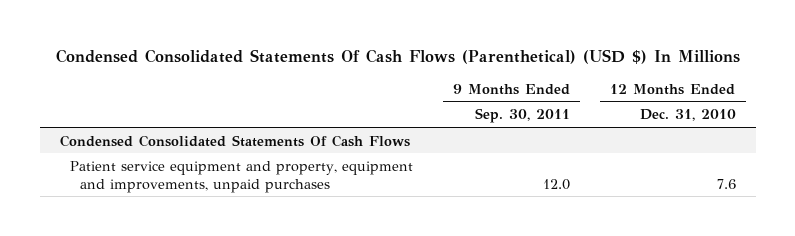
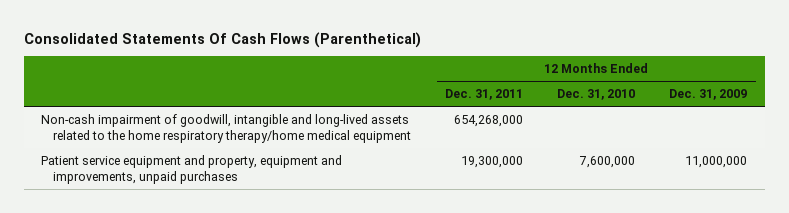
- Condensed Consolidated Statements Of Cash Flows (Parenthetical) (USD $) In Millions
+ Consolidated Statements Of Cash Flows (Parenthetical)
- | 9 Months Ended Sep. 30, 2011 | 12 Months Ended Dec. 31, 2010
+ | 12 Months Ended Dec. 31, 2011 | 12 Months Ended Dec. 31, 2010 | 12 Months Ended Dec. 31, 2009
- Condensed Consolidated Statements Of Cash Flows
- Patient service equipment and property, equipment and improvements, unpaid purchases | 12.0 | 7.6
+ Non-cash impairment of goodwill, intangible and long-lived assets related to the home respiratory therapy/home medical equipment | 654,268,000 | |
+ Patient service equipment and property, equipment and improvements, unpaid purchases | 19,300,000 | 7,600,000 | 11,000,000

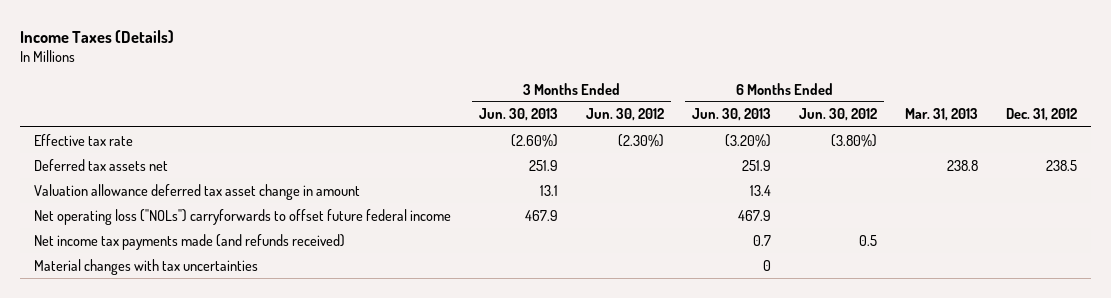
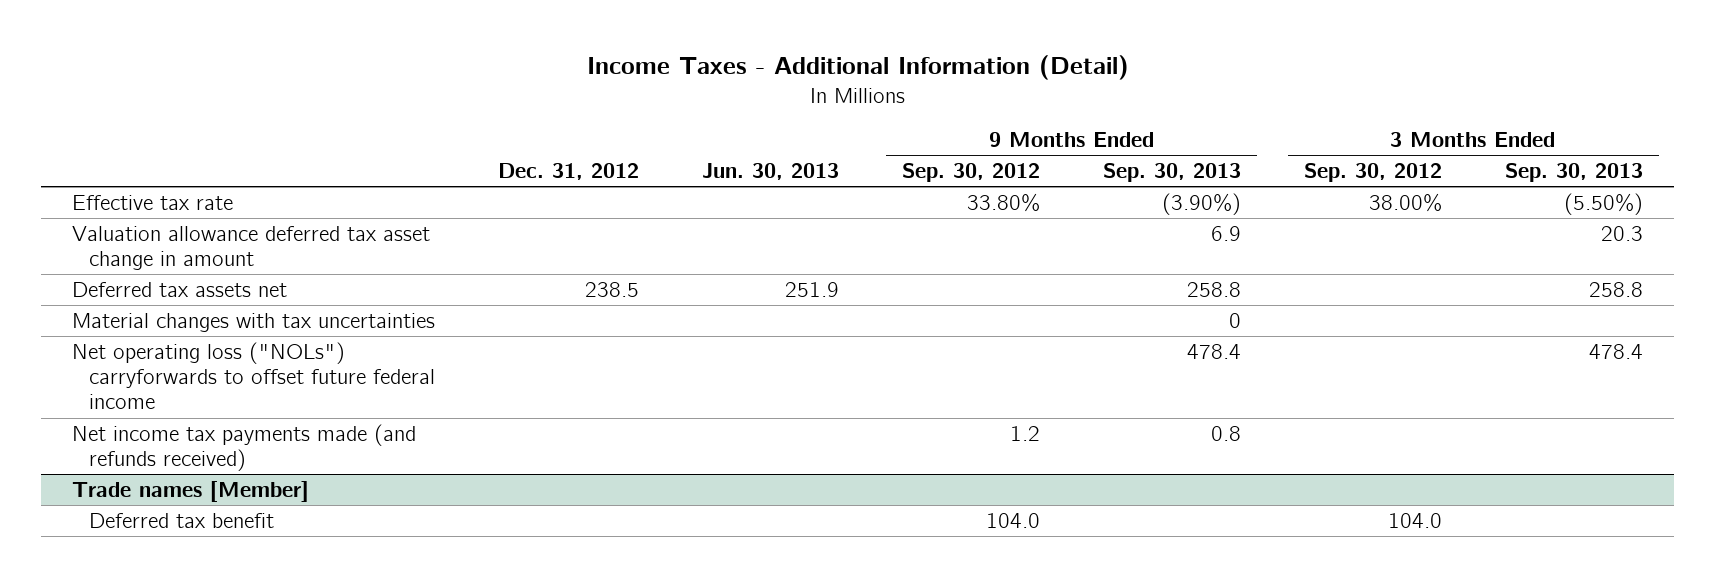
- Income Taxes (Details)
+ Income Taxes - Additional Information (Detail)
- | 3 Months Ended Jun. 30, 2013 | 3 Months Ended Jun. 30, 2012 | 6 Months Ended Jun. 30, 2013 | 6 Months Ended Jun. 30, 2012 | Mar. 31, 2013 | Dec. 31, 2012
+ | Dec. 31, 2012 | Jun. 30, 2013 | 9 Months Ended Sep. 30, 2012 | 9 Months Ended Sep. 30, 2013 | 3 Months Ended Sep. 30, 2012 | 3 Months Ended Sep. 30, 2013
moved down: Deferred tax assets net | 238.5 | 251.9 | | 258.8 | | 258.8
moved up: Material changes with tax uncertainties | | | | 0 | |
+ Trade names [Member]
+ Deferred tax benefit | | | 104.0 | | 104.0 |

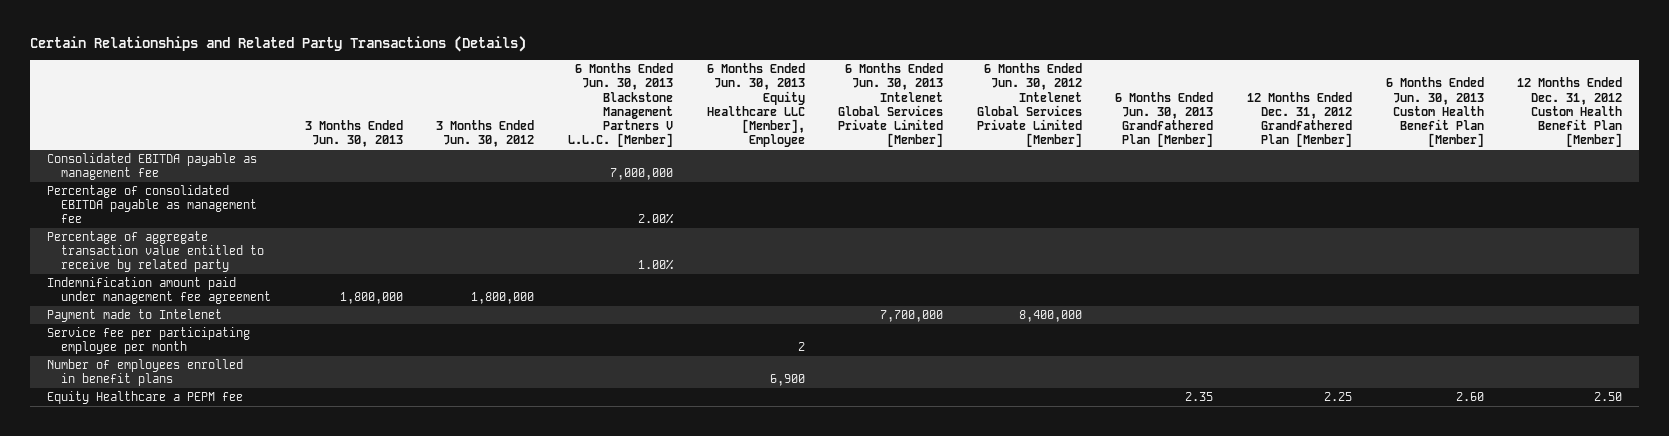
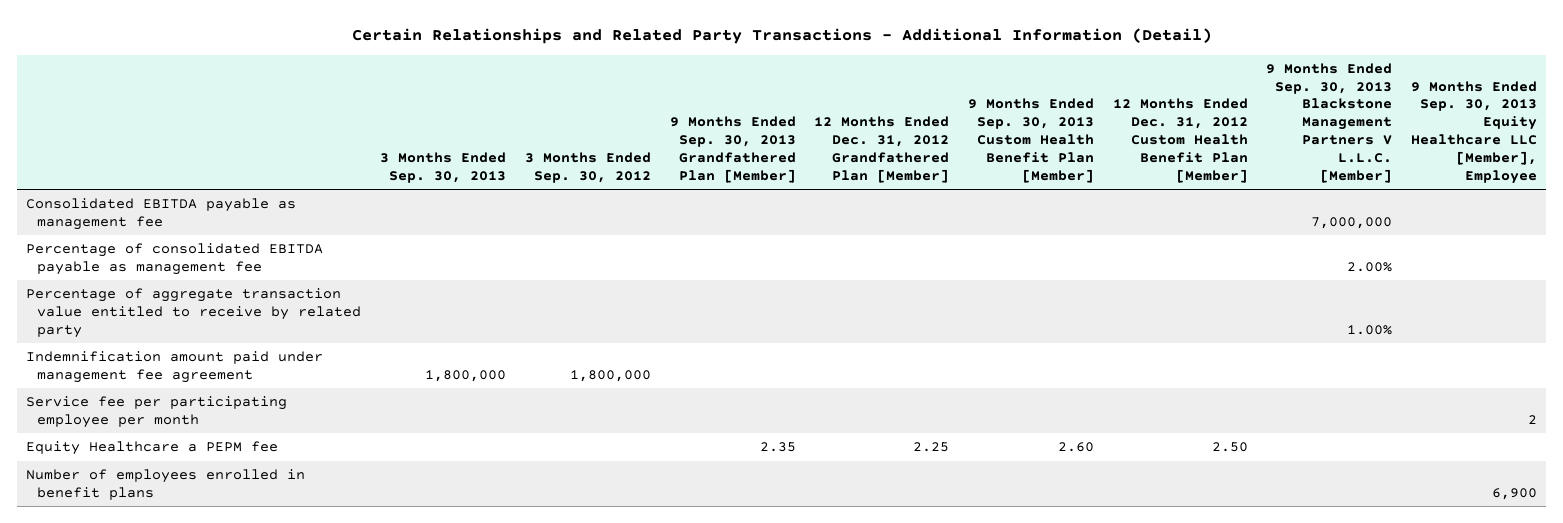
- Certain Relationships and Related Party Transactions (Details)
+ Certain Relationships and Related Party Transactions - Additional Information (Detail)
- | 3 Months Ended Jun. 30, 2013 | 3 Months Ended Jun. 30, 2012 | 6 Months Ended Jun. 30, 2013 Blackstone Management Partners V L.L.C. [Member] | 6 Months Ended Jun. 30, 2013 Equity Healthcare LLC [Member], Employee | 6 Months Ended Jun. 30, 2013 Intelenet Global Services Private Limited [Member] | 6 Months Ended Jun. 30, 2012 Intelenet Global Services Private Limited [Member] | 6 Months Ended Jun. 30, 2013 Grandfathered Plan [Member] | 12 Months Ended Dec. 31, 2012 Grandfathered Plan [Member] | 6 Months Ended Jun. 30, 2013 Custom Health Benefit Plan [Member] | 12 Months Ended Dec. 31, 2012 Custom Health Benefit Plan [Member]
+ | 3 Months Ended Sep. 30, 2013 | 3 Months Ended Sep. 30, 2012 | 9 Months Ended Sep. 30, 2013 Grandfathered Plan [Member] | 12 Months Ended Dec. 31, 2012 Grandfathered Plan [Member] | 9 Months Ended Sep. 30, 2013 Custom Health Benefit Plan [Member] | 12 Months Ended Dec. 31, 2012 Custom Health Benefit Plan [Member] | 9 Months Ended Sep. 30, 2013 Blackstone Management Partners V L.L.C. [Member] | 9 Months Ended Sep. 30, 2013 Equity Healthcare LLC [Member], Employee
- Payment made to Intelenet | | | | | 7,700,000 | 8,400,000 | | | |
moved down: Number of employees enrolled in benefit plans | | | | | | | | 6,900

